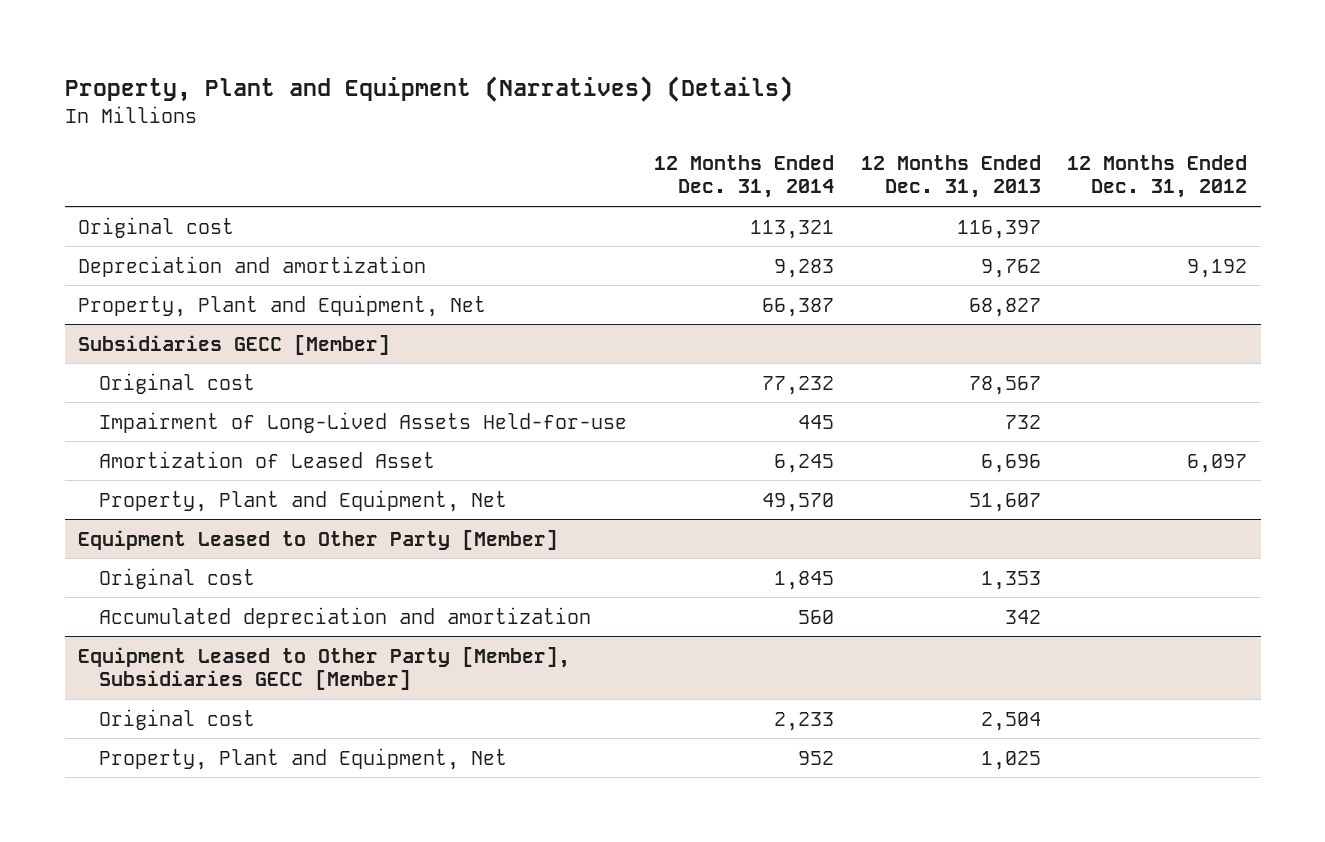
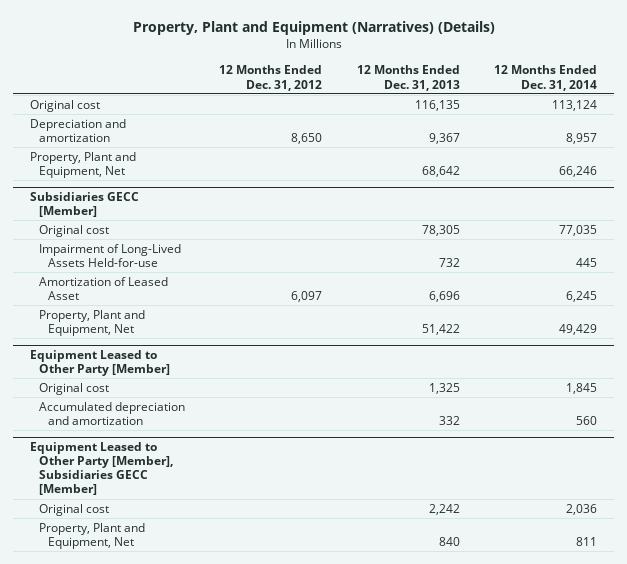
- | 12 Months Ended Dec. 31, 2014 | 12 Months Ended Dec. 31, 2013 | 12 Months Ended Dec. 31, 2012
+ | 12 Months Ended Dec. 31, 2012 | 12 Months Ended Dec. 31, 2013 | 12 Months Ended Dec. 31, 2014
- Original cost | 113,321 | 116,397 |
- Depreciation and amortization | 9,283 | 9,762 | 9,192
- Property, Plant and Equipment, Net | 66,387 | 68,827 |
+ Original cost | | 116,135 | 113,124
+ Depreciation and amortization | 8,650 | 9,367 | 8,957
+ Property, Plant and Equipment, Net | | 68,642 | 66,246
@ Subsidiaries GECC [Member]
- Original cost | 77,232 | 78,567 |
+ Original cost | | 78,305 | 77,035
- Property, Plant and Equipment, Net | 49,570 | 51,607 |
+ Property, Plant and Equipment, Net | | 51,422 | 49,429
@ Equipment Leased to Other Party [Member]
- Original cost | 1,845 | 1,353 |
- Accumulated depreciation and amortization | 560 | 342 |
+ Original cost | | 1,325 | 1,845
+ Accumulated depreciation and amortization | | 332 | 560
@ Equipment Leased to Other Party [Member], Subsidiaries GECC [Member]
- Original cost | 2,233 | 2,504 |
- Property, Plant and Equipment, Net | 952 | 1,025 |
+ Original cost | | 2,242 | 2,036
+ Property, Plant and Equipment, Net | | 840 | 811

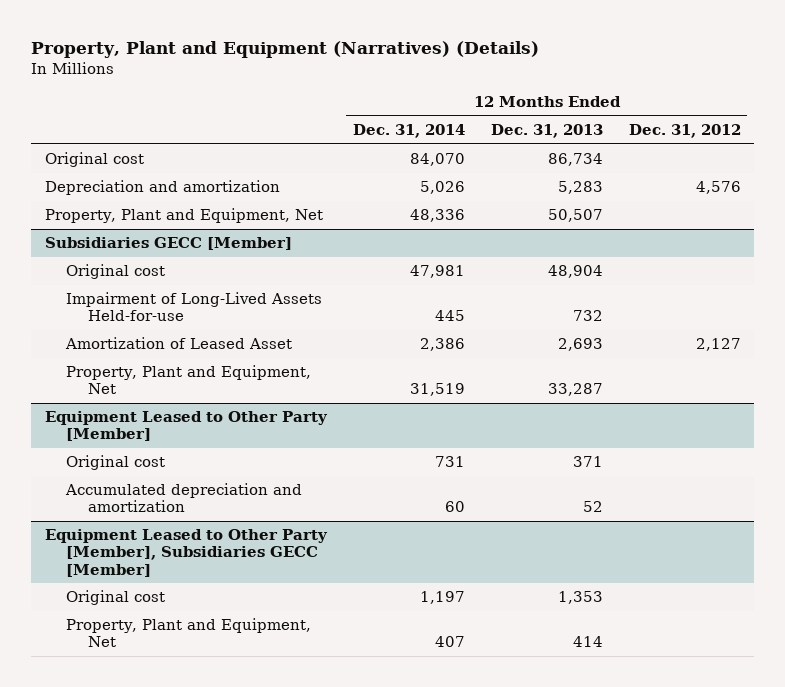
- | 12 Months Ended Dec. 31, 2012 | 12 Months Ended Dec. 31, 2013 | 12 Months Ended Dec. 31, 2014
+ | 12 Months Ended Dec. 31, 2014 | 12 Months Ended Dec. 31, 2013 | 12 Months Ended Dec. 31, 2012
- Original cost | | 116,135 | 113,124
- Depreciation and amortization | 8,650 | 9,367 | 8,957
- Property, Plant and Equipment, Net | | 68,642 | 66,246
+ Original cost | 84,070 | 86,734 |
+ Depreciation and amortization | 5,026 | 5,283 | 4,576
+ Property, Plant and Equipment, Net | 48,336 | 50,507 |
@ Subsidiaries GECC [Member]
- Original cost | | 78,305 | 77,035
+ Original cost | 47,981 | 48,904 |
- Amortization of Leased Asset | 6,097 | 6,696 | 6,245
- Property, Plant and Equipment, Net | | 51,422 | 49,429
+ Amortization of Leased Asset | 2,386 | 2,693 | 2,127
+ Property, Plant and Equipment, Net | 31,519 | 33,287 |
@ Equipment Leased to Other Party [Member]
- Original cost | | 1,325 | 1,845
- Accumulated depreciation and amortization | | 332 | 560
+ Original cost | 731 | 371 |
+ Accumulated depreciation and amortization | 60 | 52 |
@ Equipment Leased to Other Party [Member], Subsidiaries GECC [Member]
- Original cost | | 2,242 | 2,036
- Property, Plant and Equipment, Net | | 840 | 811
+ Original cost | 1,197 | 1,353 |
+ Property, Plant and Equipment, Net | 407 | 414 |

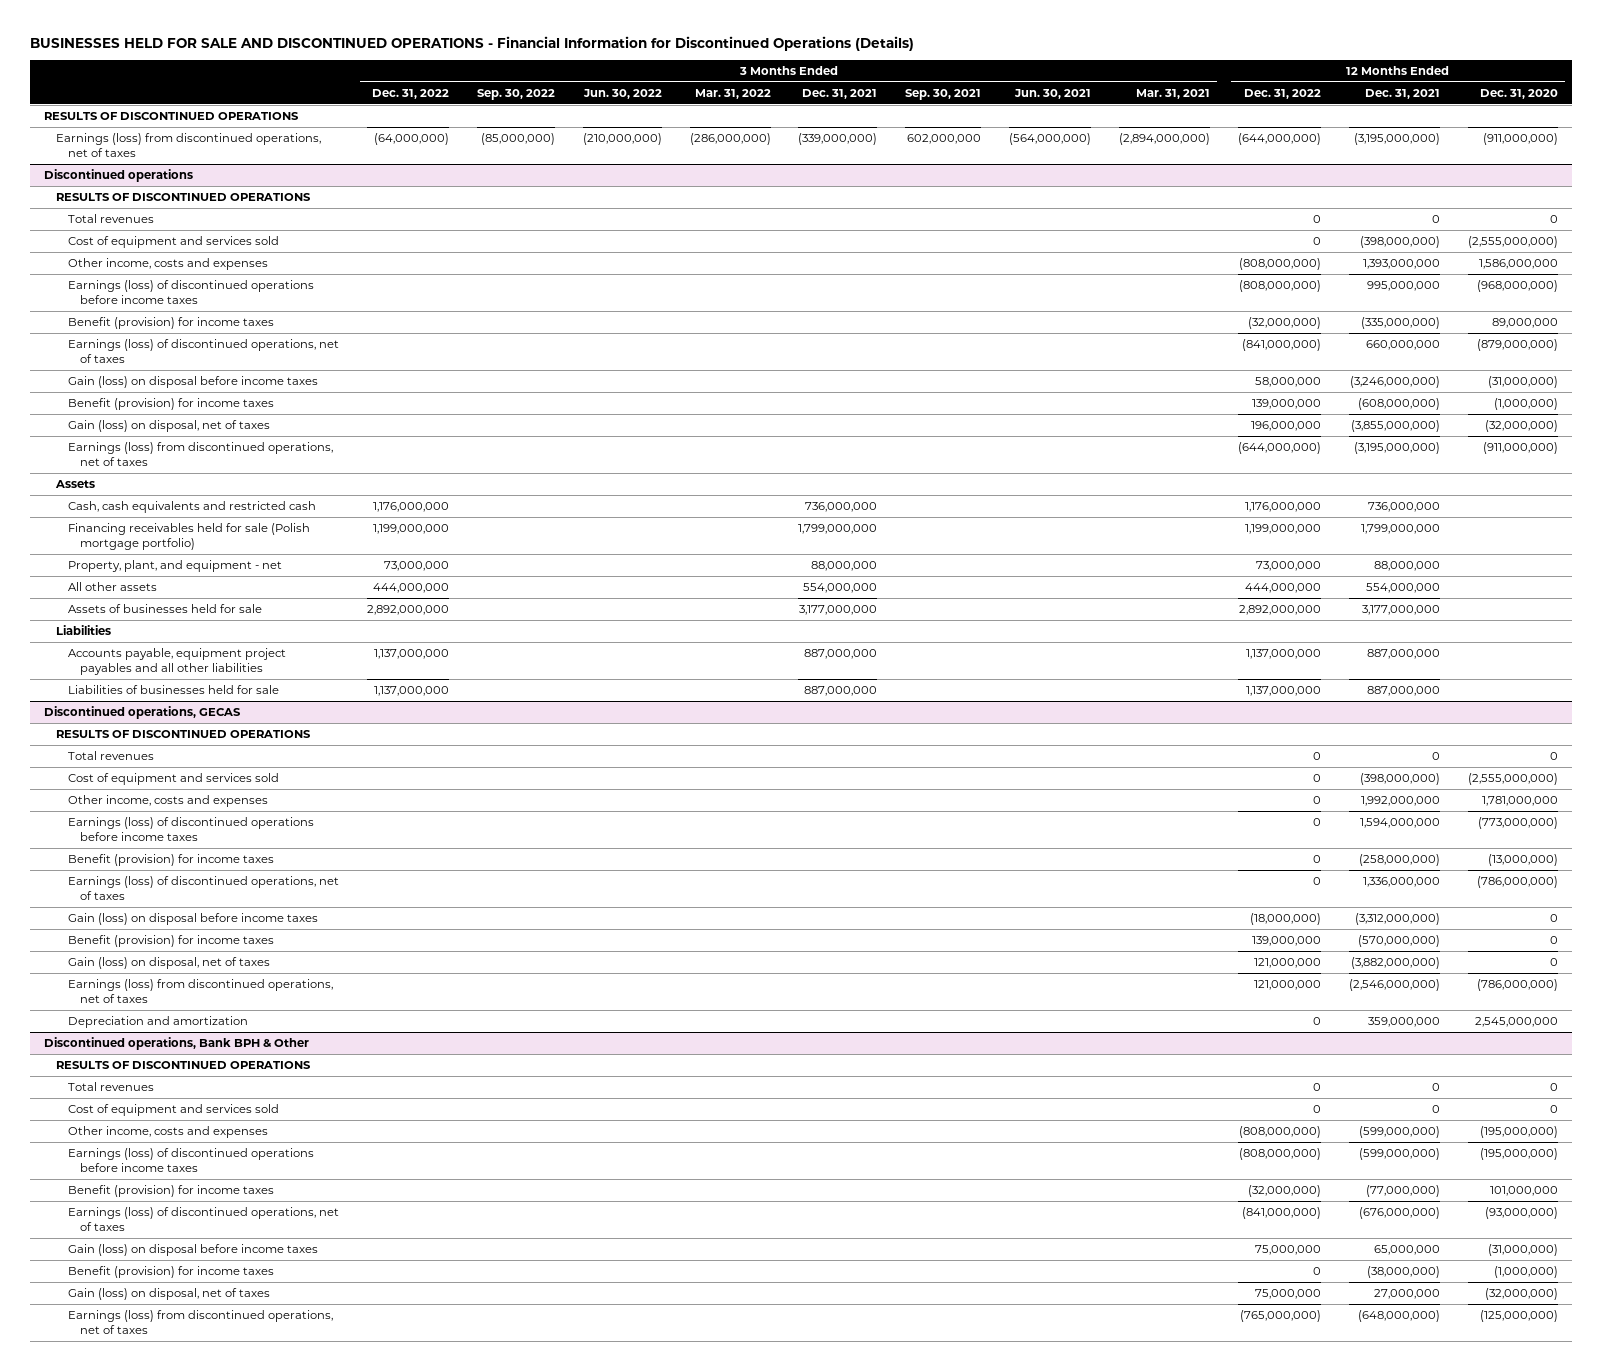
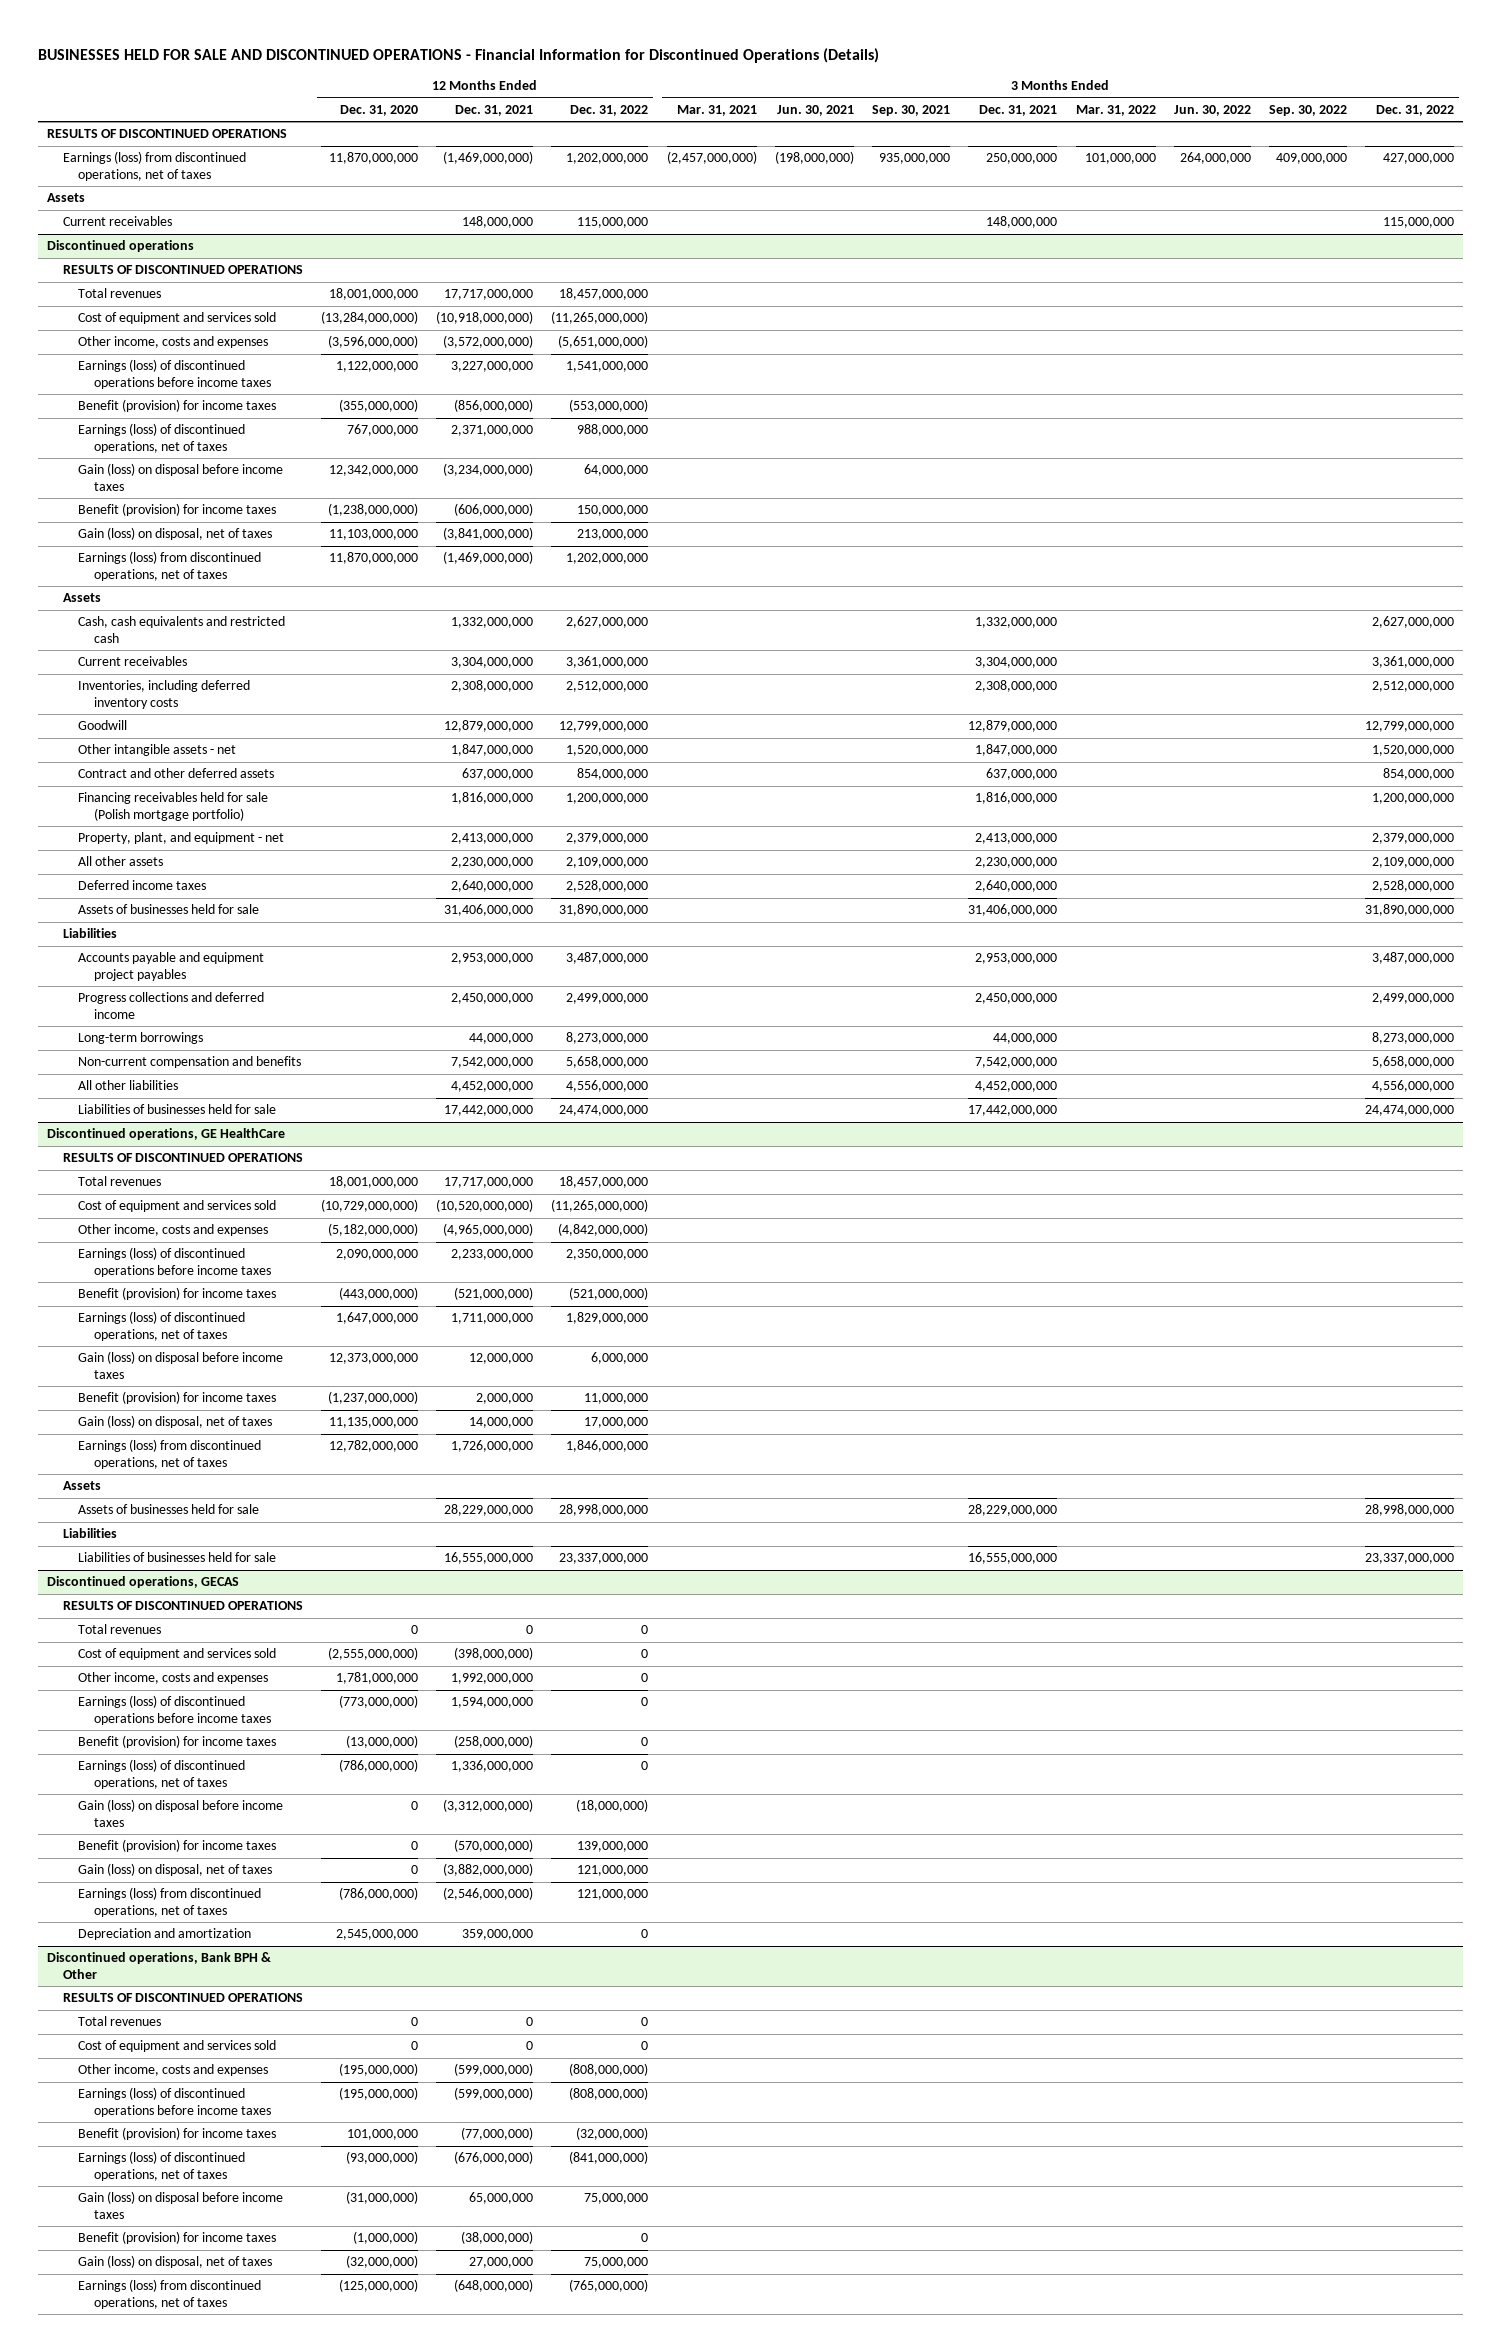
- | 3 Months Ended Dec. 31, 2022 | 3 Months Ended Sep. 30, 2022 | 3 Months Ended Jun. 30, 2022 | 3 Months Ended Mar. 31, 2022 | 3 Months Ended Dec. 31, 2021 | 3 Months Ended Sep. 30, 2021 | 3 Months Ended Jun. 30, 2021 | 3 Months Ended Mar. 31, 2021 | 12 Months Ended Dec. 31, 2022 | 12 Months Ended Dec. 31, 2021 | 12 Months Ended Dec. 31, 2020
+ | 12 Months Ended Dec. 31, 2020 | 12 Months Ended Dec. 31, 2021 | 12 Months Ended Dec. 31, 2022 | 3 Months Ended Mar. 31, 2021 | 3 Months Ended Jun. 30, 2021 | 3 Months Ended Sep. 30, 2021 | 3 Months Ended Dec. 31, 2021 | 3 Months Ended Mar. 31, 2022 | 3 Months Ended Jun. 30, 2022 | 3 Months Ended Sep. 30, 2022 | 3 Months Ended Dec. 31, 2022
- Earnings (loss) from discontinued operations, net of taxes | (64,000,000) | (85,000,000) | (210,000,000) | (286,000,000) | (339,000,000) | 602,000,000 | (564,000,000) | (2,894,000,000) | (644,000,000) | (3,195,000,000) | (911,000,000)
+ Earnings (loss) from discontinued operations, net of taxes | 11,870,000,000 | (1,469,000,000) | 1,202,000,000 | (2,457,000,000) | (198,000,000) | 935,000,000 | 250,000,000 | 101,000,000 | 264,000,000 | 409,000,000 | 427,000,000
+ Assets
+ Current receivables | | 148,000,000 | 115,000,000 | | | | 148,000,000 | | | | 115,000,000
@ Discontinued operations
- Total revenues | | | | | | | | | 0 | 0 | 0
- Cost of equipment and services sold | | | | | | | | | 0 | (398,000,000) | (2,555,000,000)
- Other income, costs and expenses | | | | | | | | | (808,000,000) | 1,393,000,000 | 1,586,000,000
- Earnings (loss) of discontinued operations before income taxes | | | | | | | | | (808,000,000) | 995,000,000 | (968,000,000)
- Benefit (provision) for income taxes | | | | | | | | | (32,000,000) | (335,000,000) | 89,000,000
- Earnings (loss) of discontinued operations, net of taxes | | | | | | | | | (841,000,000) | 660,000,000 | (879,000,000)
- Gain (loss) on disposal before income taxes | | | | | | | | | 58,000,000 | (3,246,000,000) | (31,000,000)
- Benefit (provision) for income taxes | | | | | | | | | 139,000,000 | (608,000,000) | (1,000,000)
- Gain (loss) on disposal, net of taxes | | | | | | | | | 196,000,000 | (3,855,000,000) | (32,000,000)
- Earnings (loss) from discontinued operations, net of taxes | | | | | | | | | (644,000,000) | (3,195,000,000) | (911,000,000)
+ Total revenues | 18,001,000,000 | 17,717,000,000 | 18,457,000,000 | | | | | | | |
+ Cost of equipment and services sold | (13,284,000,000) | (10,918,000,000) | (11,265,000,000) | | | | | | | |
+ Other income, costs and expenses | (3,596,000,000) | (3,572,000,000) | (5,651,000,000) | | | | | | | |
+ Earnings (loss) of discontinued operations before income taxes | 1,122,000,000 | 3,227,000,000 | 1,541,000,000 | | | | | | | |
+ Benefit (provision) for income taxes | (355,000,000) | (856,000,000) | (553,000,000) | | | | | | | |
+ Earnings (loss) of discontinued operations, net of taxes | 767,000,000 | 2,371,000,000 | 988,000,000 | | | | | | | |
+ Gain (loss) on disposal before income taxes | 12,342,000,000 | (3,234,000,000) | 64,000,000 | | | | | | | |
+ Benefit (provision) for income taxes | (1,238,000,000) | (606,000,000) | 150,000,000 | | | | | | | |
+ Gain (loss) on disposal, net of taxes | 11,103,000,000 | (3,841,000,000) | 213,000,000 | | | | | | | |
+ Earnings (loss) from discontinued operations, net of taxes | 11,870,000,000 | (1,469,000,000) | 1,202,000,000 | | | | | | | |
- Cash, cash equivalents and restricted cash | 1,176,000,000 | | | | 736,000,000 | | | | 1,176,000,000 | 736,000,000 |
- Financing receivables held for sale (Polish mortgage portfolio) | 1,199,000,000 | | | | 1,799,000,000 | | | | 1,199,000,000 | 1,799,000,000 |
- Property, plant, and equipment - net | 73,000,000 | | | | 88,000,000 | | | | 73,000,000 | 88,000,000 |
- All other assets | 444,000,000 | | | | 554,000,000 | | | | 444,000,000 | 554,000,000 |
- Assets of businesses held for sale | 2,892,000,000 | | | | 3,177,000,000 | | | | 2,892,000,000 | 3,177,000,000 |
+ Cash, cash equivalents and restricted cash | | 1,332,000,000 | 2,627,000,000 | | | | 1,332,000,000 | | | | 2,627,000,000
+ Current receivables | | 3,304,000,000 | 3,361,000,000 | | | | 3,304,000,000 | | | | 3,361,000,000
+ Inventories, including deferred inventory costs | | 2,308,000,000 | 2,512,000,000 | | | | 2,308,000,000 | | | | 2,512,000,000
+ Goodwill | | 12,879,000,000 | 12,799,000,000 | | | | 12,879,000,000 | | | | 12,799,000,000
+ Other intangible assets - net | | 1,847,000,000 | 1,520,000,000 | | | | 1,847,000,000 | | | | 1,520,000,000
+ Contract and other deferred assets | | 637,000,000 | 854,000,000 | | | | 637,000,000 | | | | 854,000,000
+ Financing receivables held for sale (Polish mortgage portfolio) | | 1,816,000,000 | 1,200,000,000 | | | | 1,816,000,000 | | | | 1,200,000,000
+ Property, plant, and equipment - net | | 2,413,000,000 | 2,379,000,000 | | | | 2,413,000,000 | | | | 2,379,000,000
+ All other assets | | 2,230,000,000 | 2,109,000,000 | | | | 2,230,000,000 | | | | 2,109,000,000
+ Deferred income taxes | | 2,640,000,000 | 2,528,000,000 | | | | 2,640,000,000 | | | | 2,528,000,000
+ Assets of businesses held for sale | | 31,406,000,000 | 31,890,000,000 | | | | 31,406,000,000 | | | | 31,890,000,000
- Accounts payable, equipment project payables and all other liabilities | 1,137,000,000 | | | | 887,000,000 | | | | 1,137,000,000 | 887,000,000 |
- Liabilities of businesses held for sale | 1,137,000,000 | | | | 887,000,000 | | | | 1,137,000,000 | 887,000,000 |
+ Accounts payable and equipment project payables | | 2,953,000,000 | 3,487,000,000 | | | | 2,953,000,000 | | | | 3,487,000,000
+ Progress collections and deferred income | | 2,450,000,000 | 2,499,000,000 | | | | 2,450,000,000 | | | | 2,499,000,000
+ Long-term borrowings | | 44,000,000 | 8,273,000,000 | | | | 44,000,000 | | | | 8,273,000,000
+ Non-current compensation and benefits | | 7,542,000,000 | 5,658,000,000 | | | | 7,542,000,000 | | | | 5,658,000,000
+ All other liabilities | | 4,452,000,000 | 4,556,000,000 | | | | 4,452,000,000 | | | | 4,556,000,000
+ Liabilities of businesses held for sale | | 17,442,000,000 | 24,474,000,000 | | | | 17,442,000,000 | | | | 24,474,000,000
+ Discontinued operations, GE HealthCare
+ RESULTS OF DISCONTINUED OPERATIONS
+ Total revenues | 18,001,000,000 | 17,717,000,000 | 18,457,000,000 | | | | | | | |
+ Cost of equipment and services sold | (10,729,000,000) | (10,520,000,000) | (11,265,000,000) | | | | | | | |
+ Other income, costs and expenses | (5,182,000,000) | (4,965,000,000) | (4,842,000,000) | | | | | | | |
+ Earnings (loss) of discontinued operations before income taxes | 2,090,000,000 | 2,233,000,000 | 2,350,000,000 | | | | | | | |
+ Benefit (provision) for income taxes | (443,000,000) | (521,000,000) | (521,000,000) | | | | | | | |
+ Earnings (loss) of discontinued operations, net of taxes | 1,647,000,000 | 1,711,000,000 | 1,829,000,000 | | | | | | | |
+ Gain (loss) on disposal before income taxes | 12,373,000,000 | 12,000,000 | 6,000,000 | | | | | | | |
+ Benefit (provision) for income taxes | (1,237,000,000) | 2,000,000 | 11,000,000 | | | | | | | |
+ Gain (loss) on disposal, net of taxes | 11,135,000,000 | 14,000,000 | 17,000,000 | | | | | | | |
+ Earnings (loss) from discontinued operations, net of taxes | 12,782,000,000 | 1,726,000,000 | 1,846,000,000 | | | | | | | |
+ Assets
+ Assets of businesses held for sale | | 28,229,000,000 | 28,998,000,000 | | | | 28,229,000,000 | | | | 28,998,000,000
+ Liabilities
+ Liabilities of businesses held for sale | | 16,555,000,000 | 23,337,000,000 | | | | 16,555,000,000 | | | | 23,337,000,000

